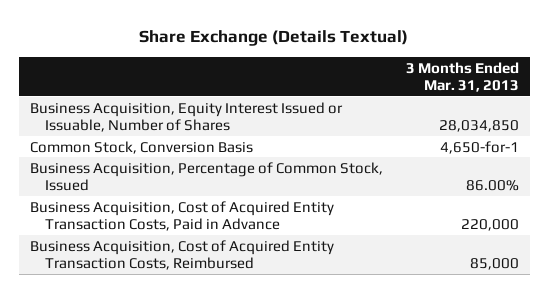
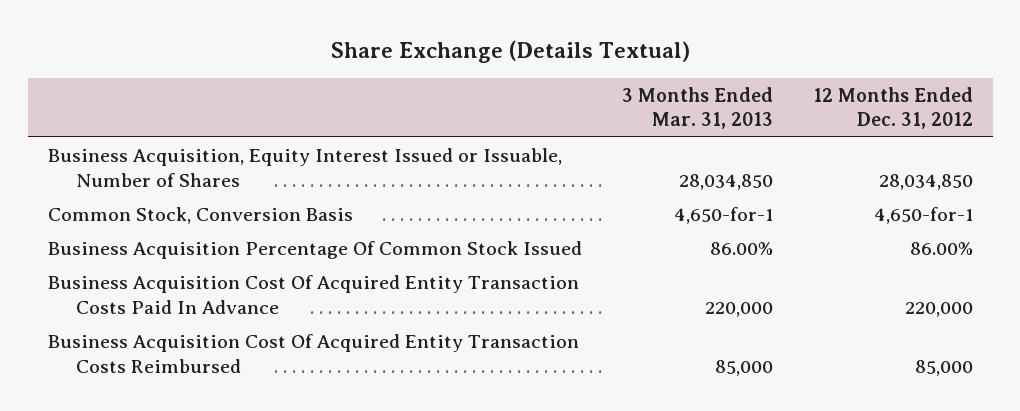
- | 3 Months Ended Mar. 31, 2013
+ | 3 Months Ended Mar. 31, 2013 | 12 Months Ended Dec. 31, 2012
- Business Acquisition, Percentage of Common Stock, Issued | 86.00%
- Business Acquisition, Cost of Acquired Entity Transaction Costs, Paid in Advance | 220,000
- Business Acquisition, Cost of Acquired Entity Transaction Costs, Reimbursed | 85,000
+ Business Acquisition Percentage Of Common Stock Issued | 86.00% | 86.00%
+ Business Acquisition Cost Of Acquired Entity Transaction Costs Paid In Advance | 220,000 | 220,000
+ Business Acquisition Cost Of Acquired Entity Transaction Costs Reimbursed | 85,000 | 85,000

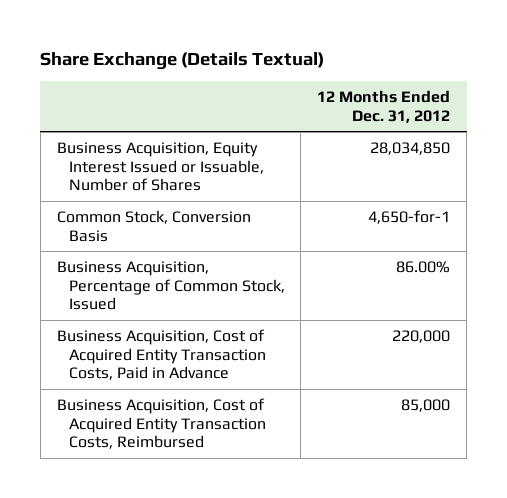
- | 3 Months Ended Mar. 31, 2013 | 12 Months Ended Dec. 31, 2012
+ | 12 Months Ended Dec. 31, 2012
- Business Acquisition Percentage Of Common Stock Issued | 86.00% | 86.00%
- Business Acquisition Cost Of Acquired Entity Transaction Costs Paid In Advance | 220,000 | 220,000
- Business Acquisition Cost Of Acquired Entity Transaction Costs Reimbursed | 85,000 | 85,000
+ Business Acquisition, Percentage of Common Stock, Issued | 86.00%
+ Business Acquisition, Cost of Acquired Entity Transaction Costs, Paid in Advance | 220,000
+ Business Acquisition, Cost of Acquired Entity Transaction Costs, Reimbursed | 85,000

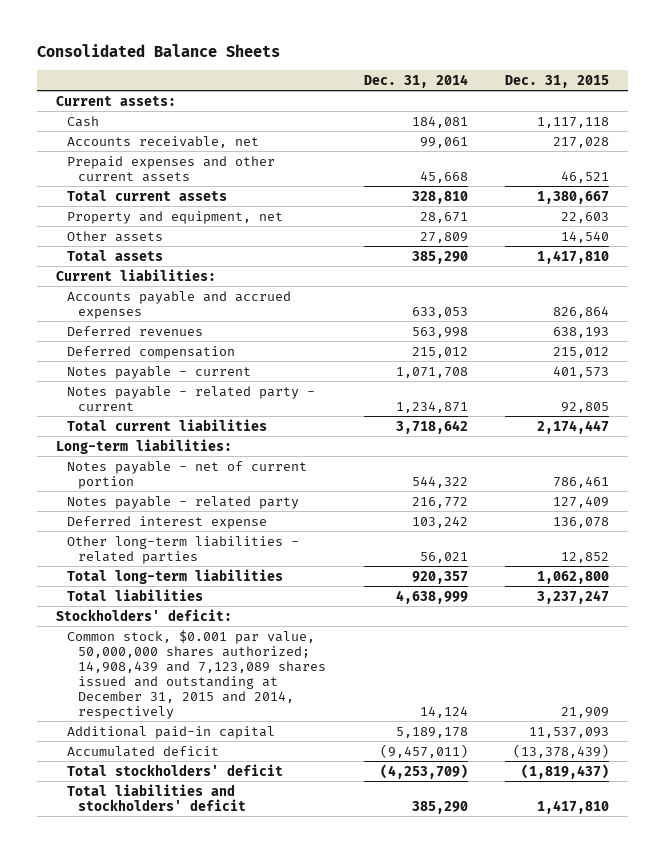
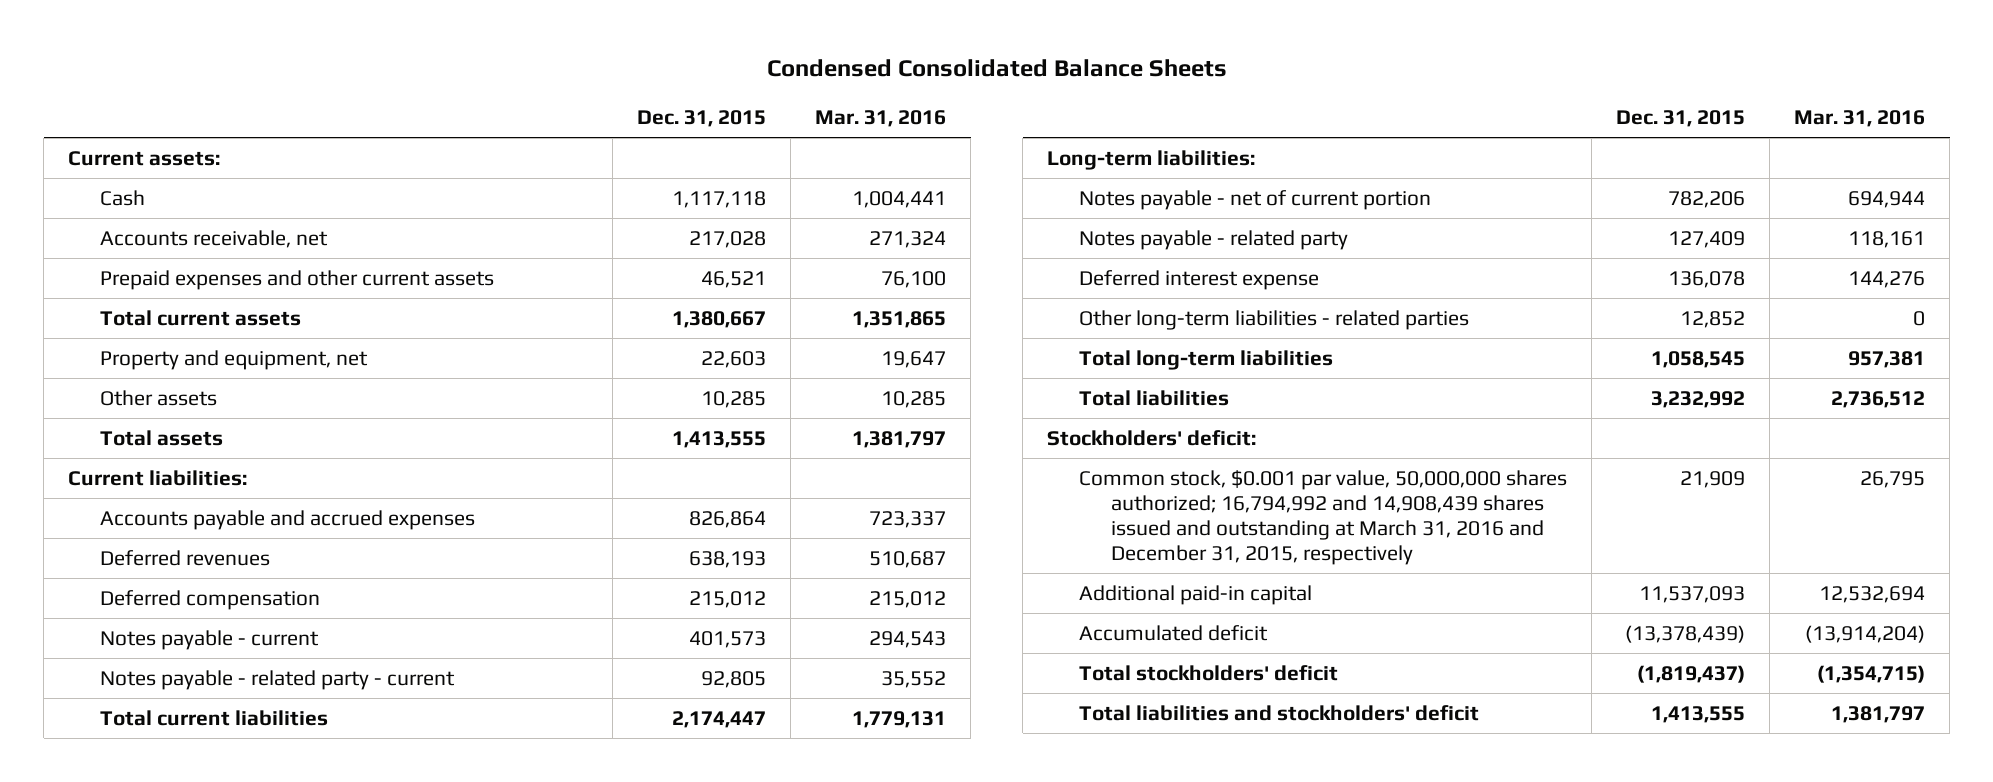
- Consolidated Balance Sheets
+ Condensed Consolidated Balance Sheets
- | Dec. 31, 2014 | Dec. 31, 2015
+ | Dec. 31, 2015 | Mar. 31, 2016
- Other assets | 27,809 | 14,540
- Total assets | 385,290 | 1,417,810
+ Other assets | 10,285 | 10,285
+ Total assets | 1,413,555 | 1,381,797
- Notes payable - net of current portion | 544,322 | 786,461
+ Notes payable - net of current portion | 782,206 | 694,944
- Total long-term liabilities | 920,357 | 1,062,800
- Total liabilities | 4,638,999 | 3,237,247
+ Total long-term liabilities | 1,058,545 | 957,381
+ Total liabilities | 3,232,992 | 2,736,512
- Common stock, $0.001 par value, 50,000,000 shares authorized; 14,908,439 and 7,123,089 shares issued and outstanding at December 31, 2015 and 2014, respectively | 14,124 | 21,909
+ Common stock, $0.001 par value, 50,000,000 shares authorized; 16,794,992 and 14,908,439 shares issued and outstanding at March 31, 2016 and December 31, 2015, respectively | 21,909 | 26,795
- Total liabilities and stockholders' deficit | 385,290 | 1,417,810
+ Total liabilities and stockholders' deficit | 1,413,555 | 1,381,797

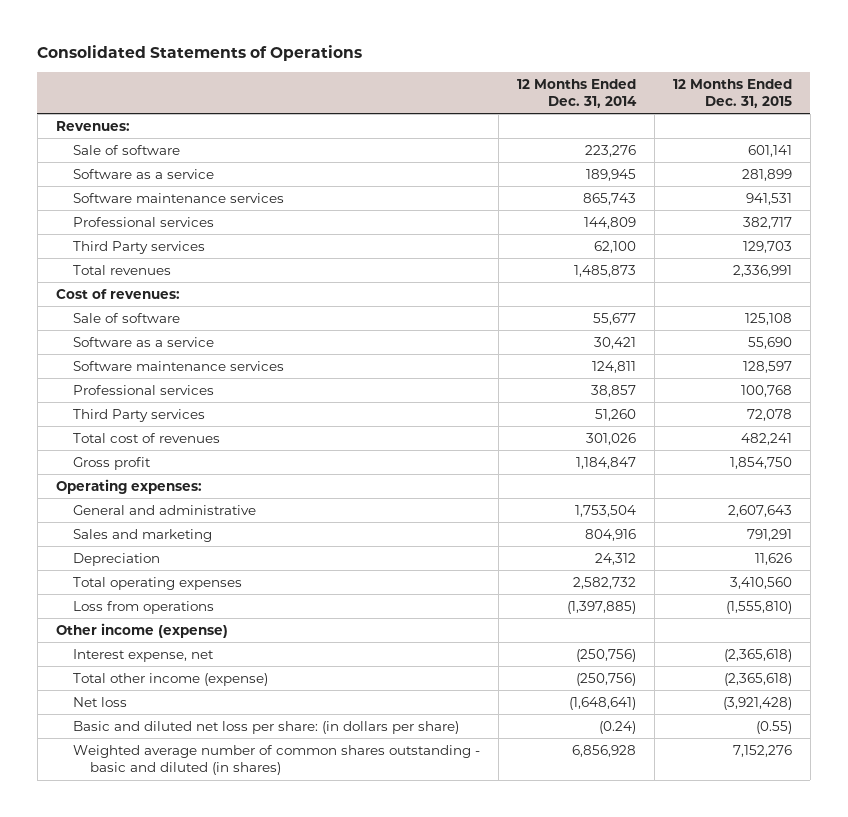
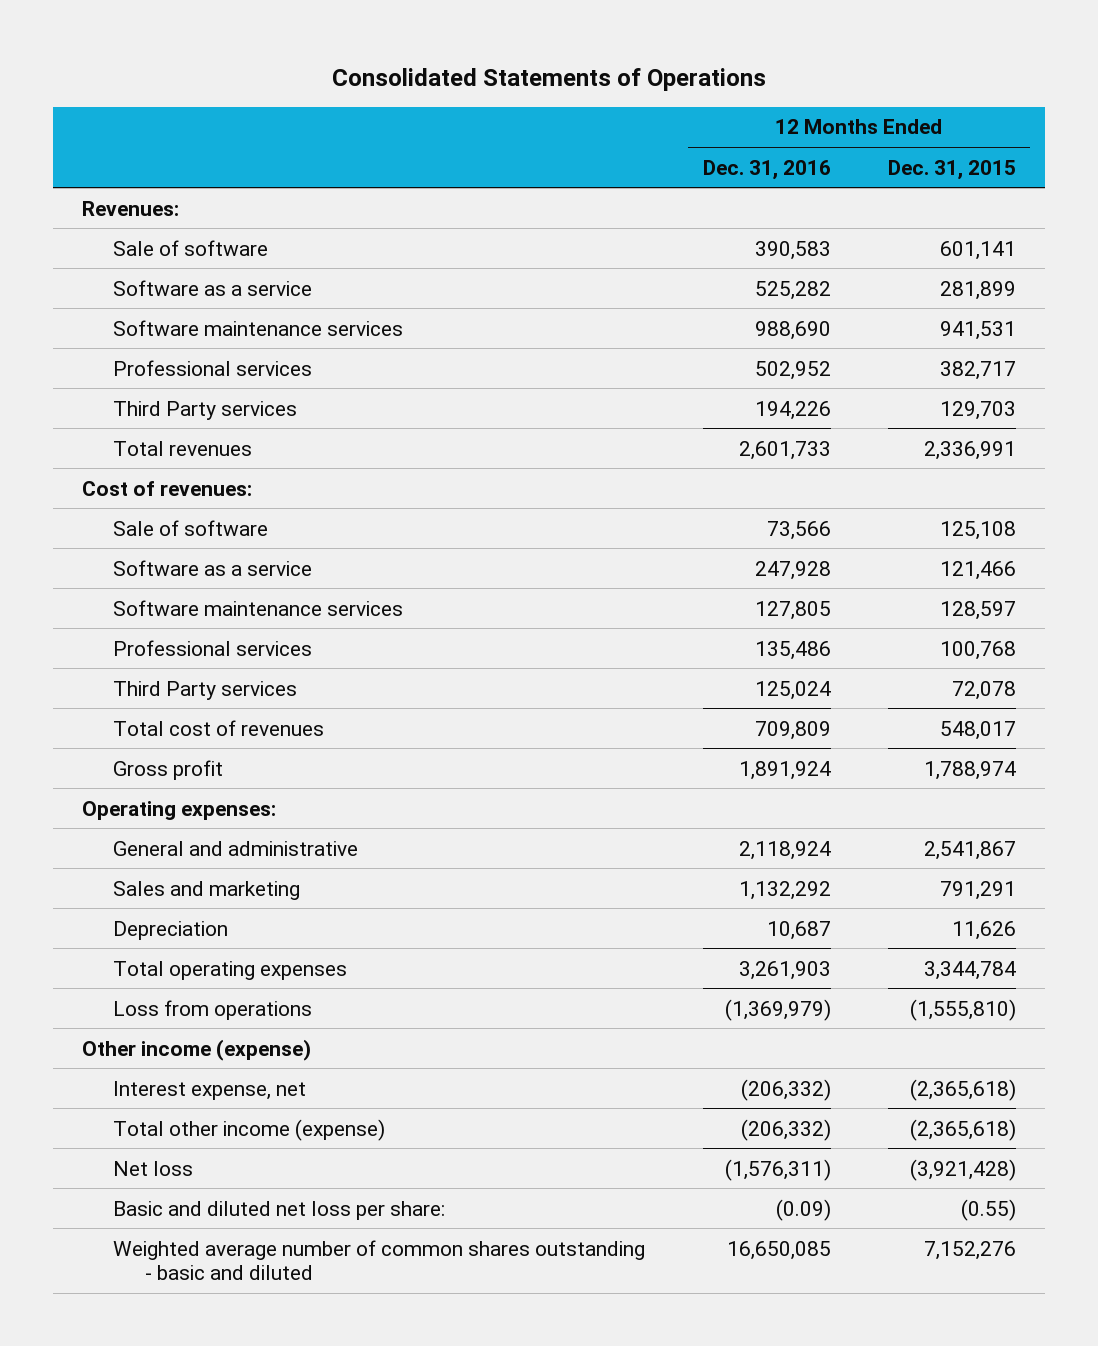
- | 12 Months Ended Dec. 31, 2014 | 12 Months Ended Dec. 31, 2015
+ | 12 Months Ended Dec. 31, 2016 | 12 Months Ended Dec. 31, 2015
- Software as a service | 30,421 | 55,690
+ Software as a service | 247,928 | 121,466
- Total cost of revenues | 301,026 | 482,241
- Gross profit | 1,184,847 | 1,854,750
+ Total cost of revenues | 709,809 | 548,017
+ Gross profit | 1,891,924 | 1,788,974
- General and administrative | 1,753,504 | 2,607,643
+ General and administrative | 2,118,924 | 2,541,867
- Total operating expenses | 2,582,732 | 3,410,560
+ Total operating expenses | 3,261,903 | 3,344,784
- Basic and diluted net loss per share: (in dollars per share) | (0.24) | (0.55)
- Weighted average number of common shares outstanding - basic and diluted (in shares) | 6,856,928 | 7,152,276
+ Basic and diluted net loss per share: | (0.09) | (0.55)
+ Weighted average number of common shares outstanding - basic and diluted | 16,650,085 | 7,152,276

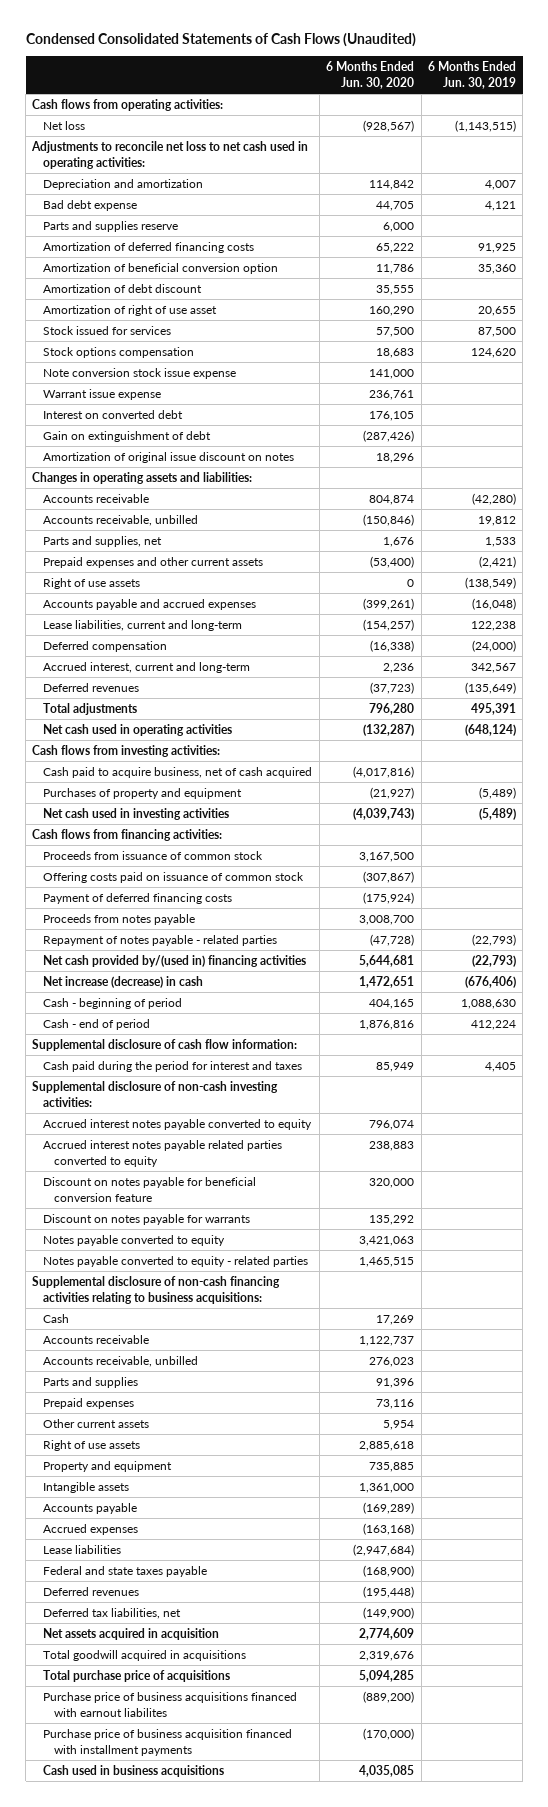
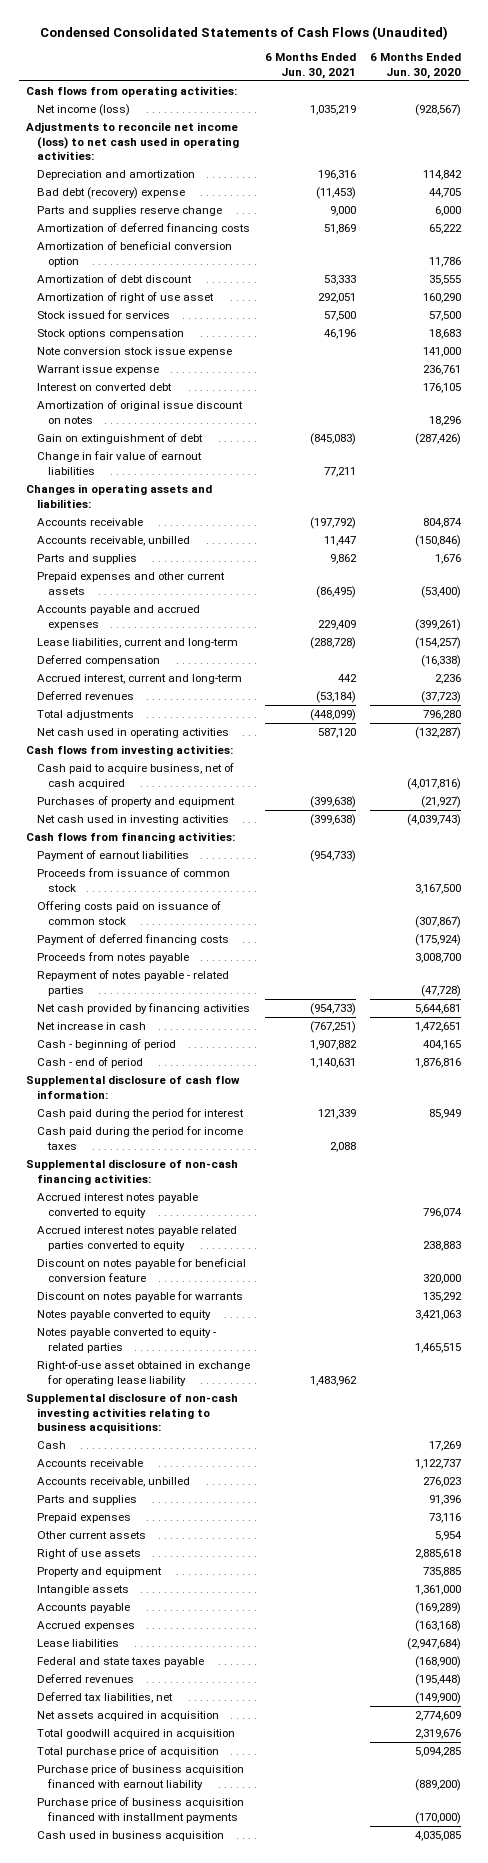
- | 6 Months Ended Jun. 30, 2020 | 6 Months Ended Jun. 30, 2019
+ | 6 Months Ended Jun. 30, 2021 | 6 Months Ended Jun. 30, 2020
- Net loss | (928,567) | (1,143,515)
- Adjustments to reconcile net loss to net cash used in operating activities:
+ Net income (loss) | 1,035,219 | (928,567)
+ Adjustments to reconcile net income (loss) to net cash used in operating activities:
- Bad debt expense | 44,705 | 4,121
- Parts and supplies reserve | 6,000 |
+ Bad debt (recovery) expense | (11,453) | 44,705
+ Parts and supplies reserve change | 9,000 | 6,000
moved down: Gain on extinguishment of debt | (845,083) | (287,426)
+ Change in fair value of earnout liabilities | 77,211 |
- Parts and supplies, net | 1,676 | 1,533
+ Parts and supplies | 9,862 | 1,676
- Right of use assets | 0 | (138,549)
+ Payment of earnout liabilities | (954,733) |
- Net cash provided by/(used in) financing activities | 5,644,681 | (22,793)
- Net increase (decrease) in cash | 1,472,651 | (676,406)
+ Net cash provided by financing activities | (954,733) | 5,644,681
+ Net increase in cash | (767,251) | 1,472,651
- Cash paid during the period for interest and taxes | 85,949 | 4,405
- Supplemental disclosure of non-cash investing activities:
+ Cash paid during the period for interest | 121,339 | 85,949
+ Cash paid during the period for income taxes | 2,088 |
+ Supplemental disclosure of non-cash financing activities:
- Supplemental disclosure of non-cash financing activities relating to business acquisitions:
+ Right-of-use asset obtained in exchange for operating lease liability | 1,483,962 |
+ Supplemental disclosure of non-cash investing activities relating to business acquisitions:
- Total goodwill acquired in acquisitions | 2,319,676 |
- Total purchase price of acquisitions | 5,094,285 |
- Purchase price of business acquisitions financed with earnout liabilites | (889,200) |
+ Total goodwill acquired in acquisition | | 2,319,676
+ Total purchase price of acquisition | | 5,094,285
+ Purchase price of business acquisition financed with earnout liability | | (889,200)
- Cash used in business acquisitions | 4,035,085 |
+ Cash used in business acquisition | | 4,035,085

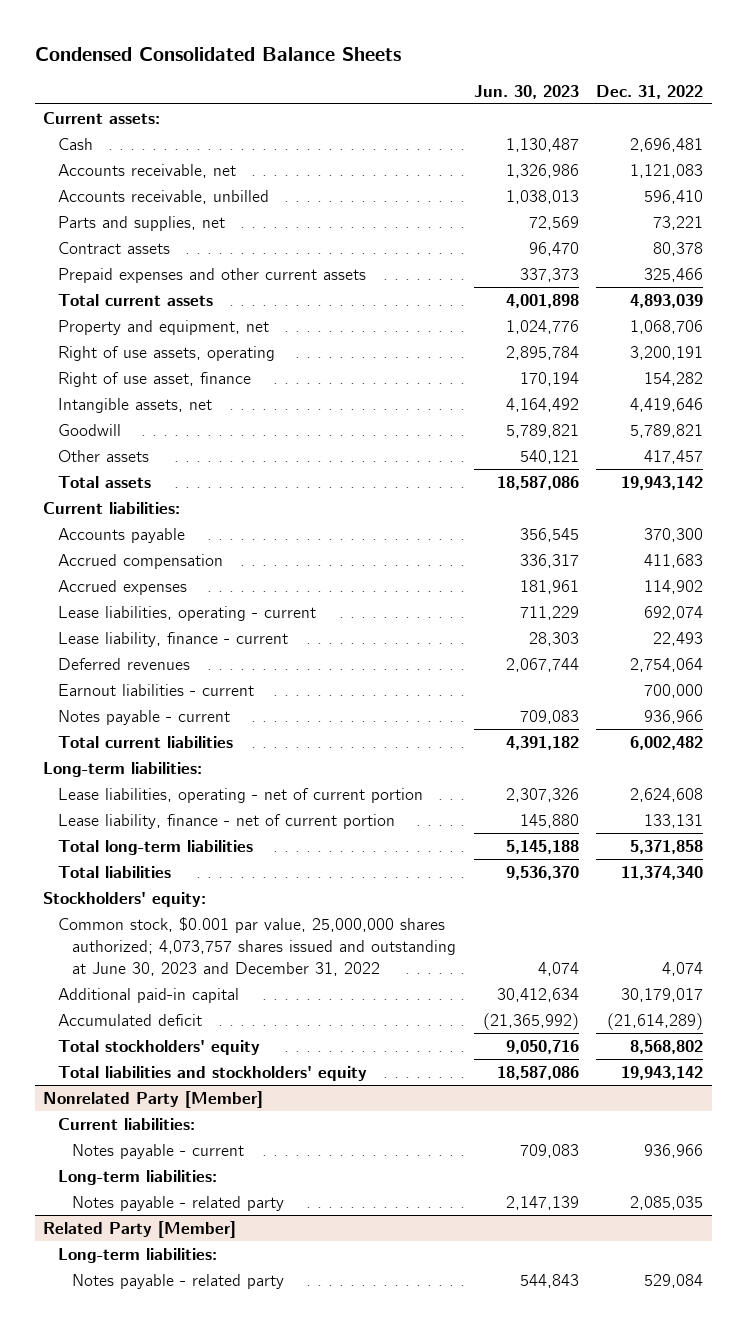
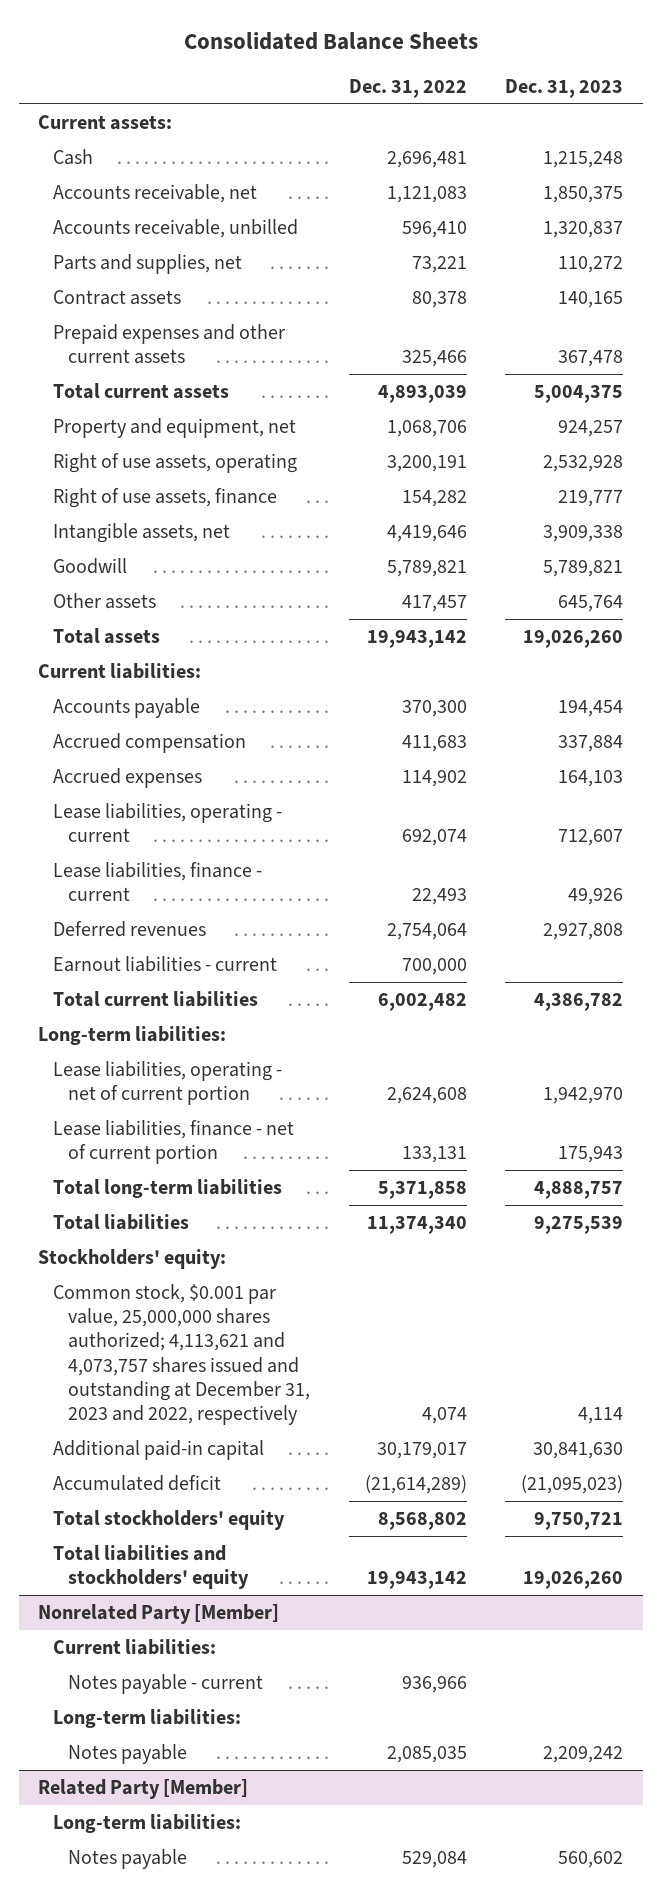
- Condensed Consolidated Balance Sheets
+ Consolidated Balance Sheets
- | Jun. 30, 2023 | Dec. 31, 2022
+ | Dec. 31, 2022 | Dec. 31, 2023
- Right of use asset, finance | 170,194 | 154,282
+ Right of use assets, finance | 154,282 | 219,777
- Lease liability, finance - current | 28,303 | 22,493
+ Lease liabilities, finance - current | 22,493 | 49,926
- Notes payable - current | 709,083 | 936,966
- Lease liability, finance - net of current portion | 145,880 | 133,131
+ Lease liabilities, finance - net of current portion | 133,131 | 175,943
- Common stock, $0.001 par value, 25,000,000 shares authorized; 4,073,757 shares issued and outstanding at June 30, 2023 and December 31, 2022 | 4,074 | 4,074
+ Common stock, $0.001 par value, 25,000,000 shares authorized; 4,113,621 and 4,073,757 shares issued and outstanding at December 31, 2023 and 2022, respectively | 4,074 | 4,114
@ Nonrelated Party [Member]
- Notes payable - related party | 2,147,139 | 2,085,035
+ Notes payable | 2,085,035 | 2,209,242
@ Related Party [Member]
- Notes payable - related party | 544,843 | 529,084
+ Notes payable | 529,084 | 560,602

